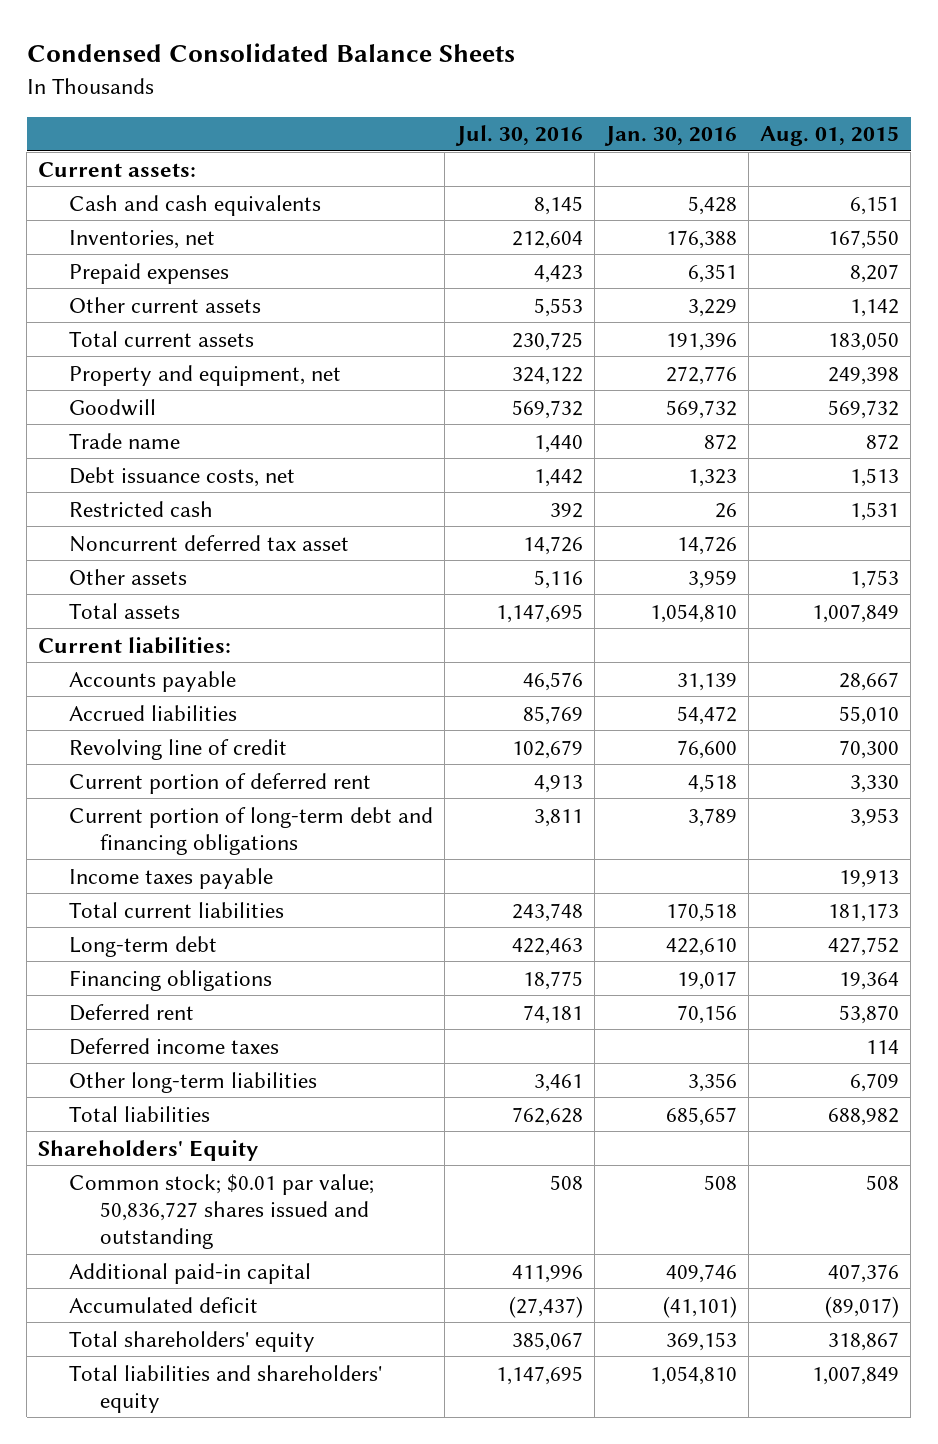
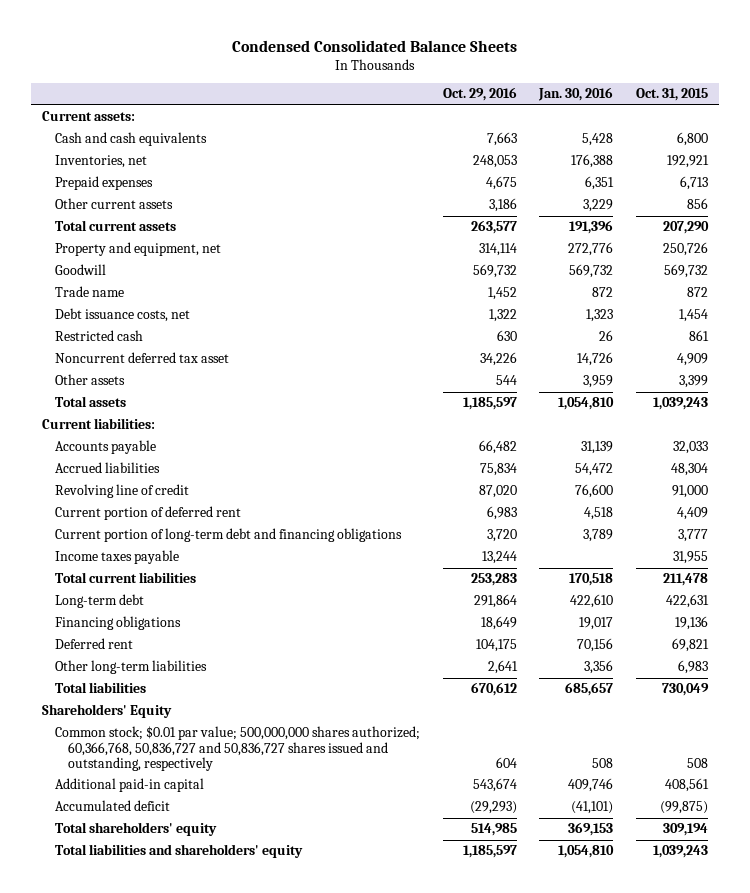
- | Jul. 30, 2016 | Jan. 30, 2016 | Aug. 01, 2015
+ | Oct. 29, 2016 | Jan. 30, 2016 | Oct. 31, 2015
- Deferred income taxes | | | 114
- Common stock; $0.01 par value; 50,836,727 shares issued and outstanding | 508 | 508 | 508
+ Common stock; $0.01 par value; 500,000,000 shares authorized; 60,366,768, 50,836,727 and 50,836,727 shares issued and outstanding, respectively | 604 | 508 | 508

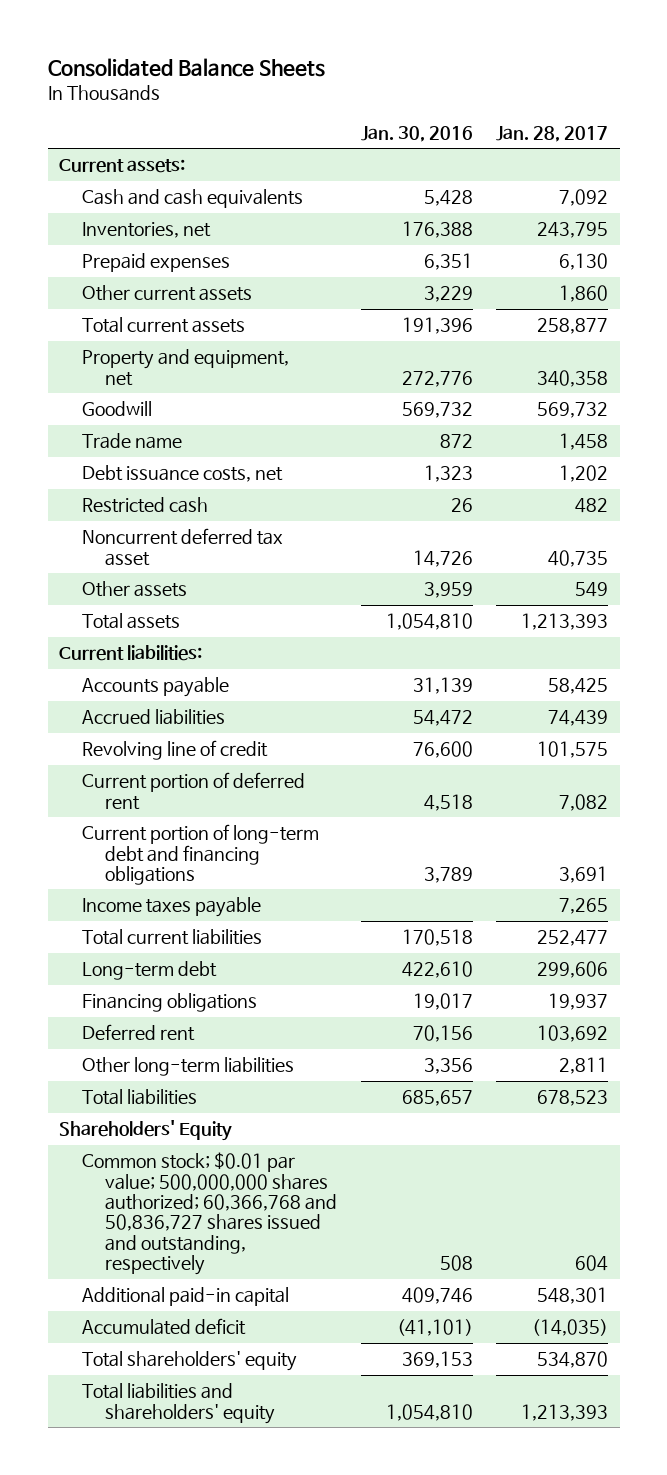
- Condensed Consolidated Balance Sheets
+ Consolidated Balance Sheets
- | Oct. 29, 2016 | Jan. 30, 2016 | Oct. 31, 2015
+ | Jan. 30, 2016 | Jan. 28, 2017
- Common stock; $0.01 par value; 500,000,000 shares authorized; 60,366,768, 50,836,727 and 50,836,727 shares issued and outstanding, respectively | 604 | 508 | 508
+ Common stock; $0.01 par value; 500,000,000 shares authorized; 60,366,768 and 50,836,727 shares issued and outstanding, respectively | 508 | 604

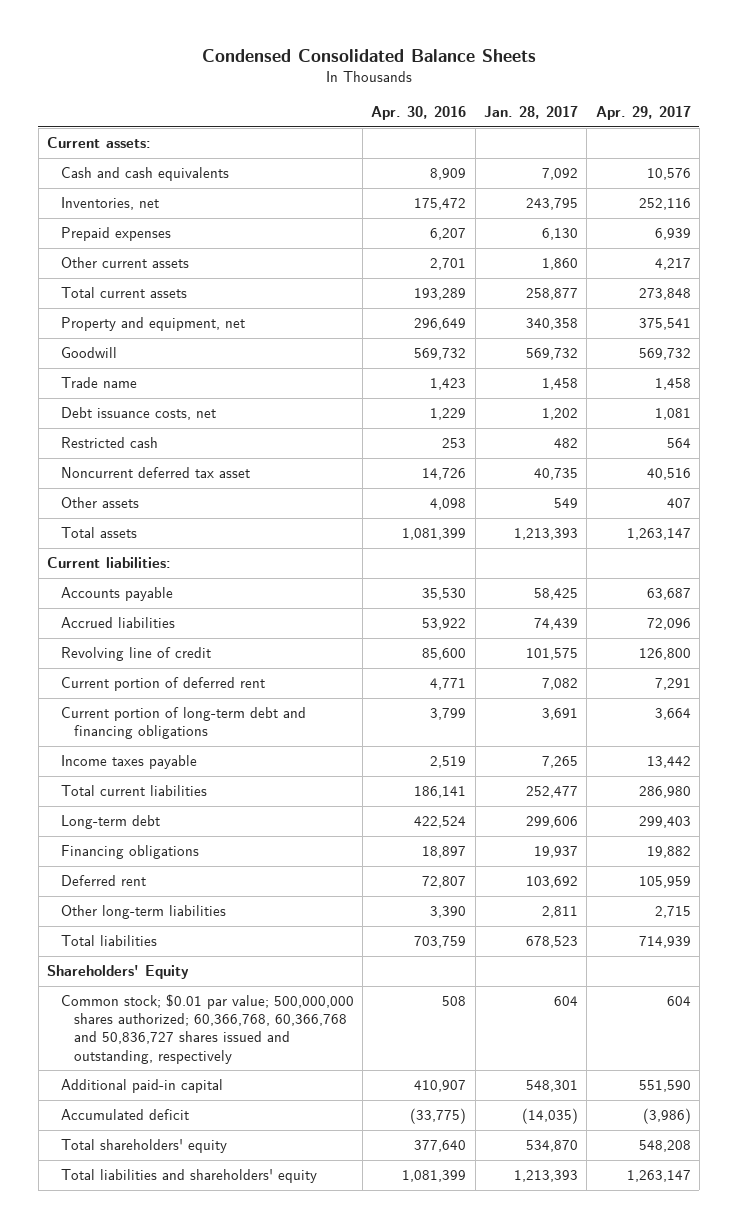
- Consolidated Balance Sheets
+ Condensed Consolidated Balance Sheets
- | Jan. 30, 2016 | Jan. 28, 2017
+ | Apr. 30, 2016 | Jan. 28, 2017 | Apr. 29, 2017
- Common stock; $0.01 par value; 500,000,000 shares authorized; 60,366,768 and 50,836,727 shares issued and outstanding, respectively | 508 | 604
+ Common stock; $0.01 par value; 500,000,000 shares authorized; 60,366,768, 60,366,768 and 50,836,727 shares issued and outstanding, respectively | 508 | 604 | 604

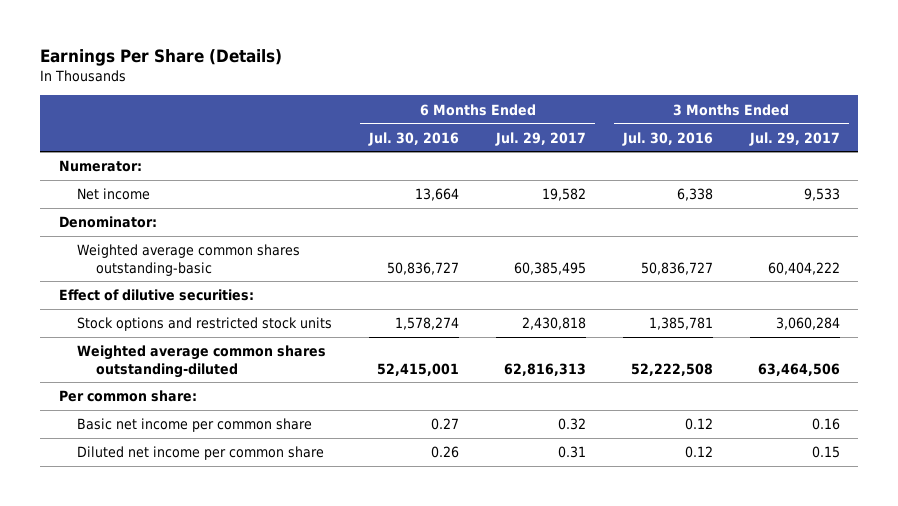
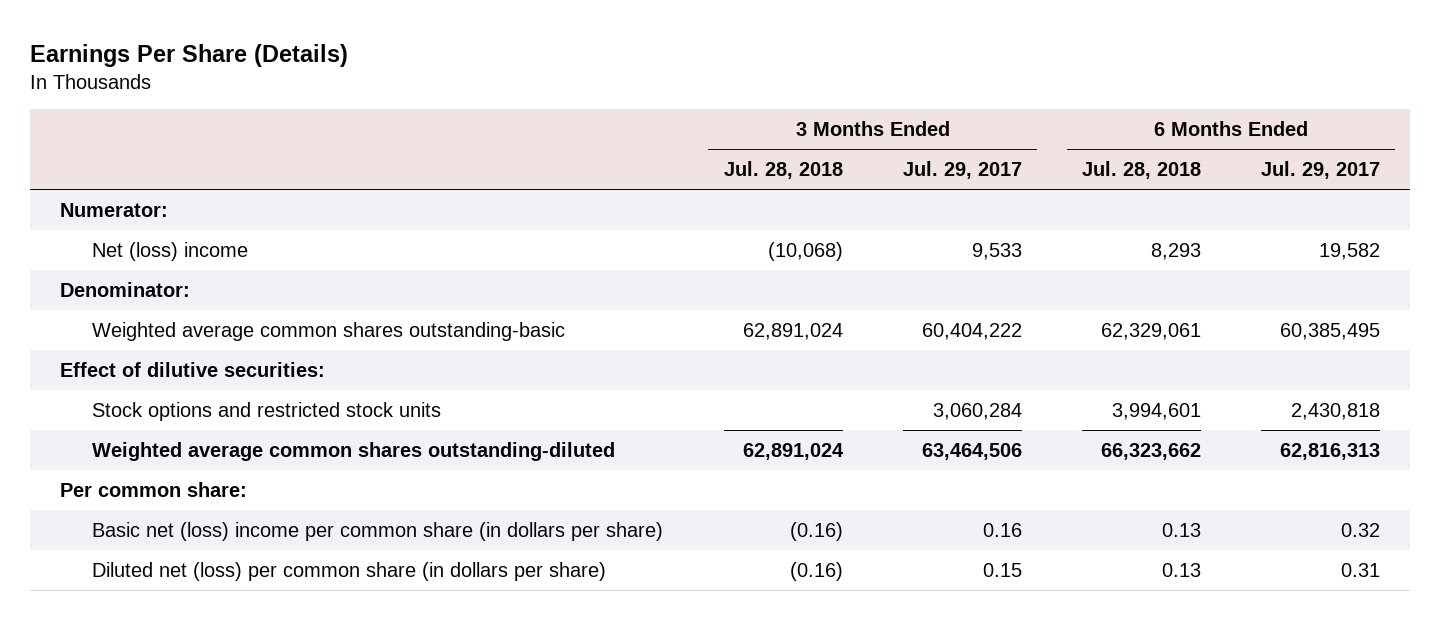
- | 6 Months Ended Jul. 30, 2016 | 6 Months Ended Jul. 29, 2017 | 3 Months Ended Jul. 30, 2016 | 3 Months Ended Jul. 29, 2017
+ | 3 Months Ended Jul. 28, 2018 | 3 Months Ended Jul. 29, 2017 | 6 Months Ended Jul. 28, 2018 | 6 Months Ended Jul. 29, 2017
- Net income | 13,664 | 19,582 | 6,338 | 9,533
+ Net (loss) income | (10,068) | 9,533 | 8,293 | 19,582
- Basic net income per common share | 0.27 | 0.32 | 0.12 | 0.16
- Diluted net income per common share | 0.26 | 0.31 | 0.12 | 0.15
+ Basic net (loss) income per common share (in dollars per share) | (0.16) | 0.16 | 0.13 | 0.32
+ Diluted net (loss) per common share (in dollars per share) | (0.16) | 0.15 | 0.13 | 0.31

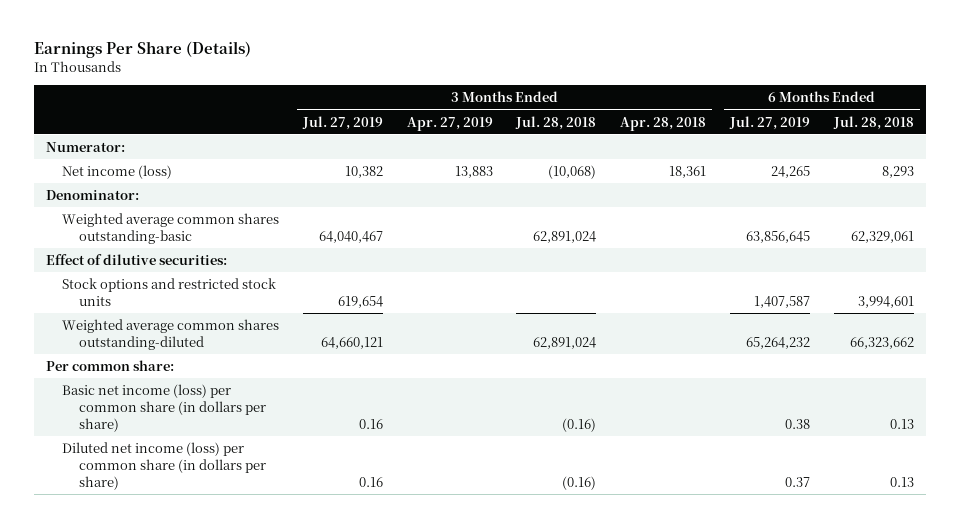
- | 3 Months Ended Jul. 28, 2018 | 3 Months Ended Jul. 29, 2017 | 6 Months Ended Jul. 28, 2018 | 6 Months Ended Jul. 29, 2017
+ | 3 Months Ended Jul. 27, 2019 | 3 Months Ended Apr. 27, 2019 | 3 Months Ended Jul. 28, 2018 | 3 Months Ended Apr. 28, 2018 | 6 Months Ended Jul. 27, 2019 | 6 Months Ended Jul. 28, 2018
- Net (loss) income | (10,068) | 9,533 | 8,293 | 19,582
+ Net income (loss) | 10,382 | 13,883 | (10,068) | 18,361 | 24,265 | 8,293
- Basic net (loss) income per common share (in dollars per share) | (0.16) | 0.16 | 0.13 | 0.32
- Diluted net (loss) per common share (in dollars per share) | (0.16) | 0.15 | 0.13 | 0.31
+ Basic net income (loss) per common share (in dollars per share) | 0.16 | | (0.16) | | 0.38 | 0.13
+ Diluted net income (loss) per common share (in dollars per share) | 0.16 | | (0.16) | | 0.37 | 0.13

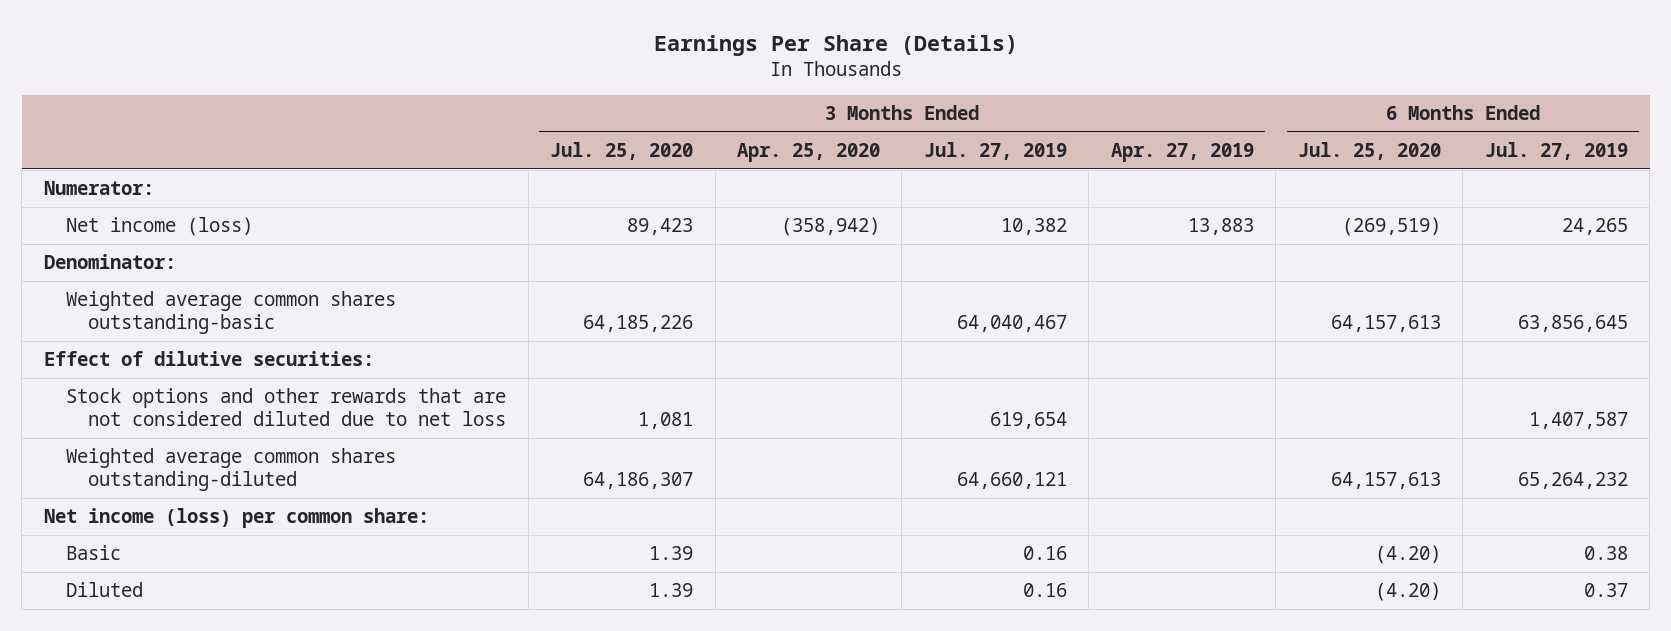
- | 3 Months Ended Jul. 27, 2019 | 3 Months Ended Apr. 27, 2019 | 3 Months Ended Jul. 28, 2018 | 3 Months Ended Apr. 28, 2018 | 6 Months Ended Jul. 27, 2019 | 6 Months Ended Jul. 28, 2018
+ | 3 Months Ended Jul. 25, 2020 | 3 Months Ended Apr. 25, 2020 | 3 Months Ended Jul. 27, 2019 | 3 Months Ended Apr. 27, 2019 | 6 Months Ended Jul. 25, 2020 | 6 Months Ended Jul. 27, 2019
- Stock options and restricted stock units | 619,654 | | | | 1,407,587 | 3,994,601
+ Stock options and other rewards that are not considered diluted due to net loss | 1,081 | | 619,654 | | | 1,407,587
- Per common share:
- Basic net income (loss) per common share (in dollars per share) | 0.16 | | (0.16) | | 0.38 | 0.13
- Diluted net income (loss) per common share (in dollars per share) | 0.16 | | (0.16) | | 0.37 | 0.13
+ Net income (loss) per common share:
+ Basic | 1.39 | | 0.16 | | (4.20) | 0.38
+ Diluted | 1.39 | | 0.16 | | (4.20) | 0.37

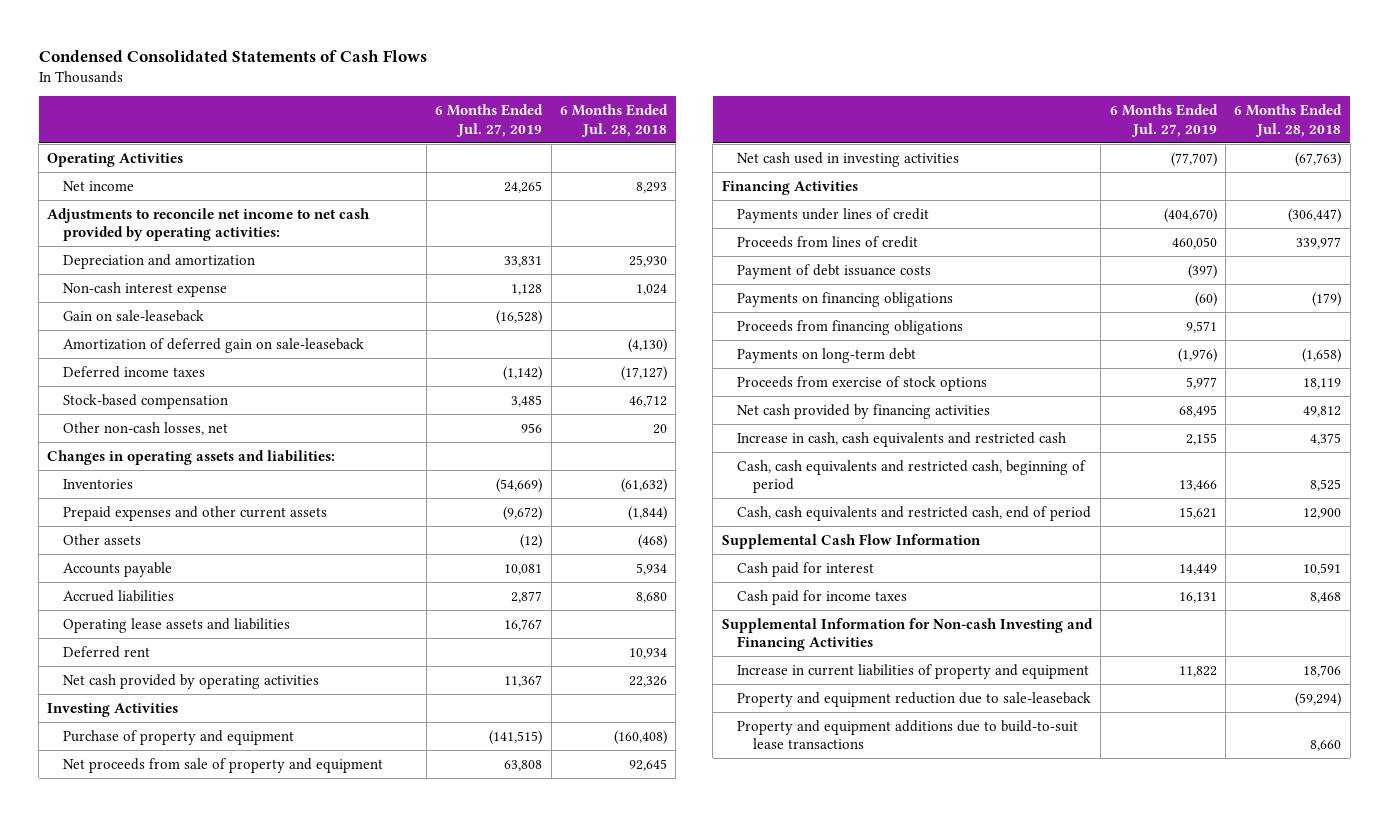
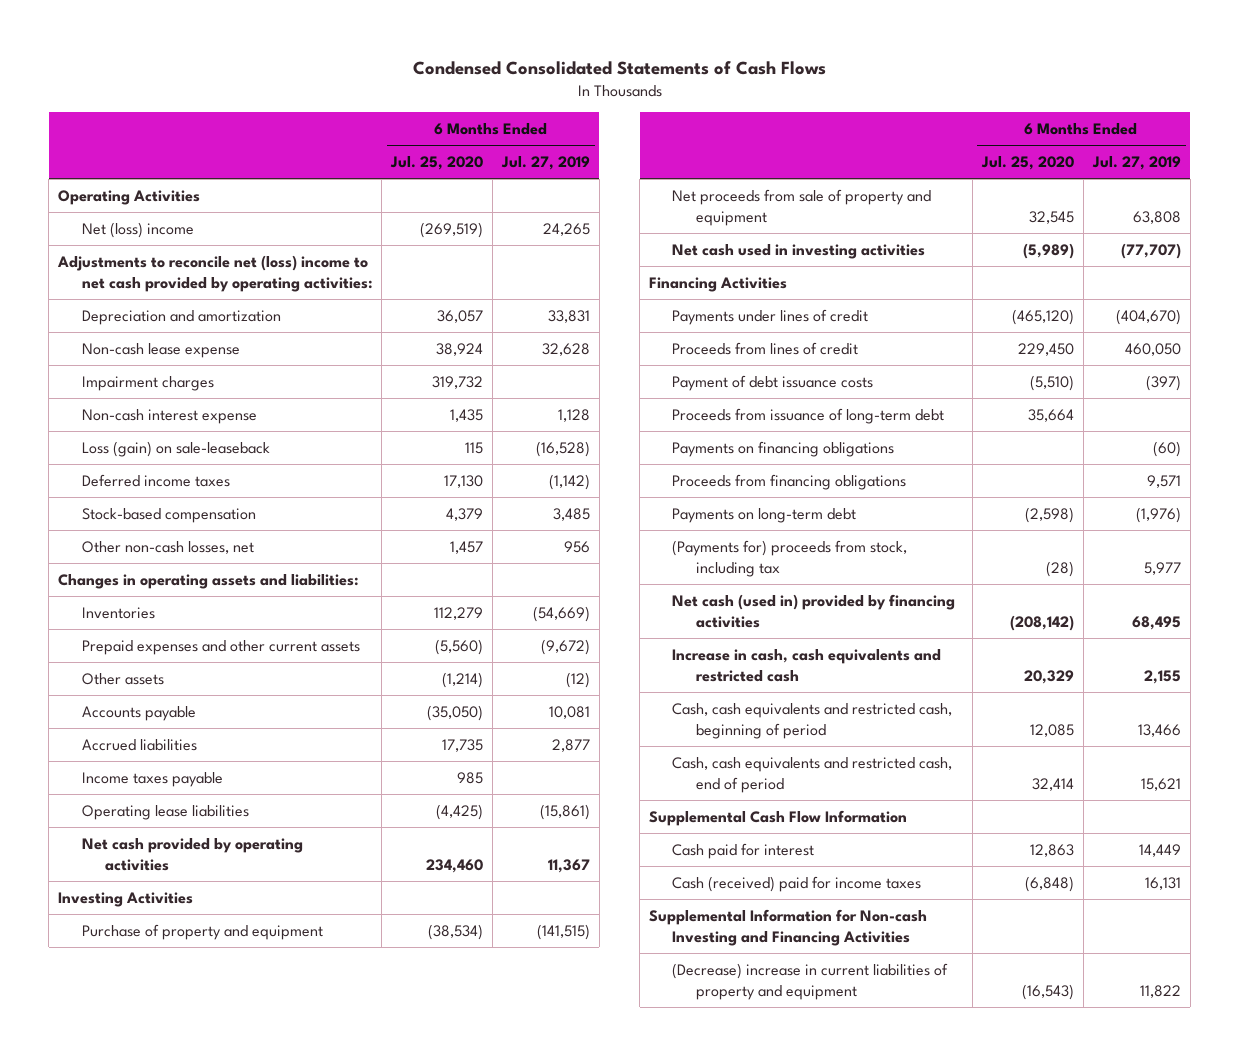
- | 6 Months Ended Jul. 27, 2019 | 6 Months Ended Jul. 28, 2018
+ | 6 Months Ended Jul. 25, 2020 | 6 Months Ended Jul. 27, 2019
- Net income | 24,265 | 8,293
- Adjustments to reconcile net income to net cash provided by operating activities:
+ Net (loss) income | (269,519) | 24,265
+ Adjustments to reconcile net (loss) income to net cash provided by operating activities:
+ Non-cash lease expense | 38,924 | 32,628
+ Impairment charges | 319,732 |
- Gain on sale-leaseback | (16,528) |
- Amortization of deferred gain on sale-leaseback | | (4,130)
+ Loss (gain) on sale-leaseback | 115 | (16,528)
- Operating lease assets and liabilities | 16,767 |
- Deferred rent | | 10,934
+ Income taxes payable | 985 |
+ Operating lease liabilities | (4,425) | (15,861)
+ Proceeds from issuance of long-term debt | 35,664 |
- Proceeds from exercise of stock options | 5,977 | 18,119
- Net cash provided by financing activities | 68,495 | 49,812
+ (Payments for) proceeds from stock, including tax | (28) | 5,977
+ Net cash (used in) provided by financing activities | (208,142) | 68,495
- Cash paid for income taxes | 16,131 | 8,468
+ Cash (received) paid for income taxes | (6,848) | 16,131
- Increase in current liabilities of property and equipment | 11,822 | 18,706
- Property and equipment reduction due to sale-leaseback | | (59,294)
- Property and equipment additions due to build-to-suit lease transactions | | 8,660
+ (Decrease) increase in current liabilities of property and equipment | (16,543) | 11,822

